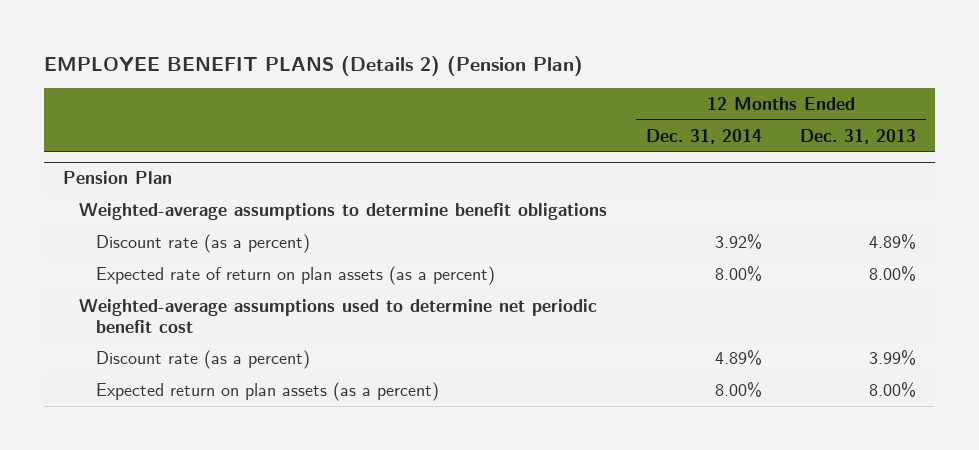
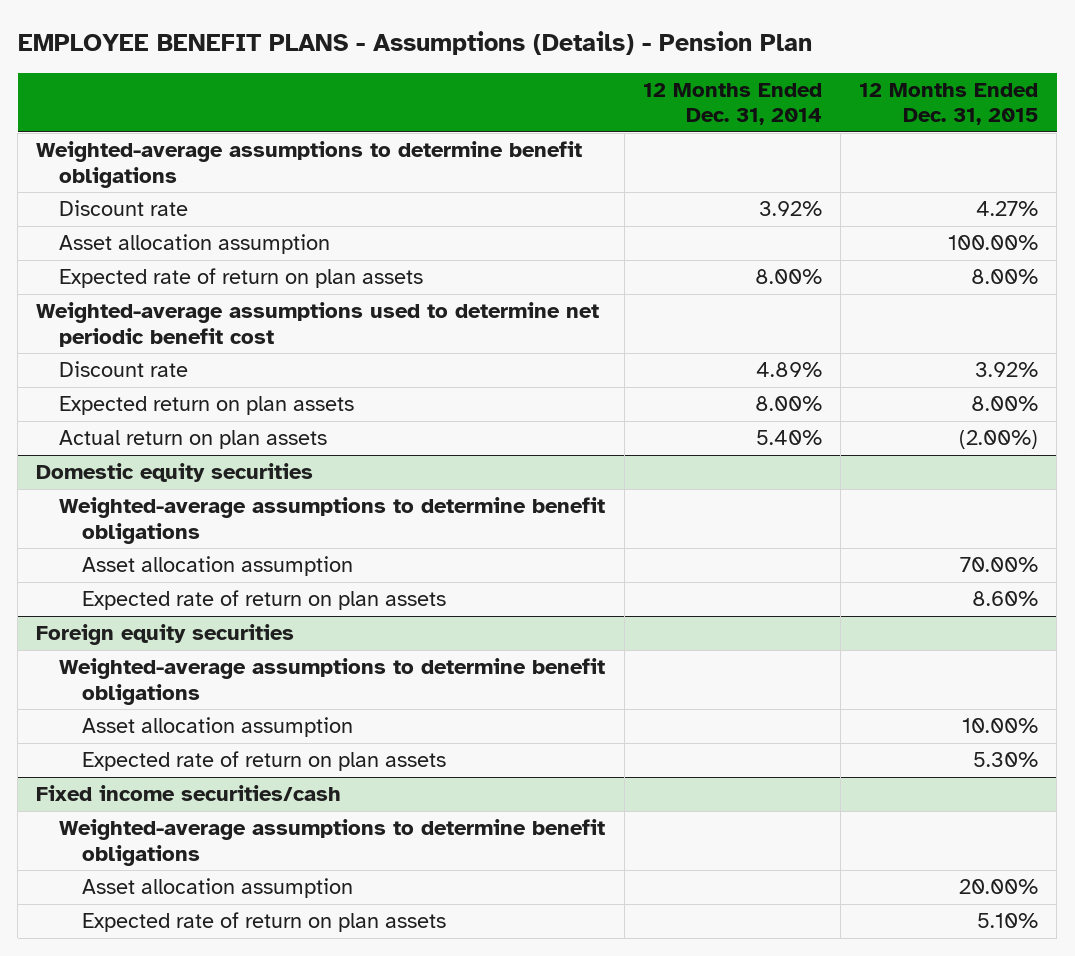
- EMPLOYEE BENEFIT PLANS (Details 2) (Pension Plan)
+ EMPLOYEE BENEFIT PLANS - Assumptions (Details) - Pension Plan
- | 12 Months Ended Dec. 31, 2014 | 12 Months Ended Dec. 31, 2013
+ | 12 Months Ended Dec. 31, 2014 | 12 Months Ended Dec. 31, 2015
- Pension Plan
- Weighted-average assumptions to determine benefit obligations
- Discount rate (as a percent) | 3.92% | 4.89%
- Expected rate of return on plan assets (as a percent) | 8.00% | 8.00%
- Weighted-average assumptions used to determine net periodic benefit cost
- Discount rate (as a percent) | 4.89% | 3.99%
- Expected return on plan assets (as a percent) | 8.00% | 8.00%
+ Weighted-average assumptions to determine benefit obligations
+ Discount rate | 3.92% | 4.27%
+ Asset allocation assumption | | 100.00%
+ Expected rate of return on plan assets | 8.00% | 8.00%
+ Weighted-average assumptions used to determine net periodic benefit cost
+ Discount rate | 4.89% | 3.92%
+ Expected return on plan assets | 8.00% | 8.00%
+ Actual return on plan assets | 5.40% | (2.00%)
+ Domestic equity securities
+ Weighted-average assumptions to determine benefit obligations
+ Asset allocation assumption | | 70.00%
+ Expected rate of return on plan assets | | 8.60%
+ Foreign equity securities
+ Weighted-average assumptions to determine benefit obligations
+ Asset allocation assumption | | 10.00%
+ Expected rate of return on plan assets | | 5.30%
+ Fixed income securities/cash
+ Weighted-average assumptions to determine benefit obligations
+ Asset allocation assumption | | 20.00%
+ Expected rate of return on plan assets | | 5.10%

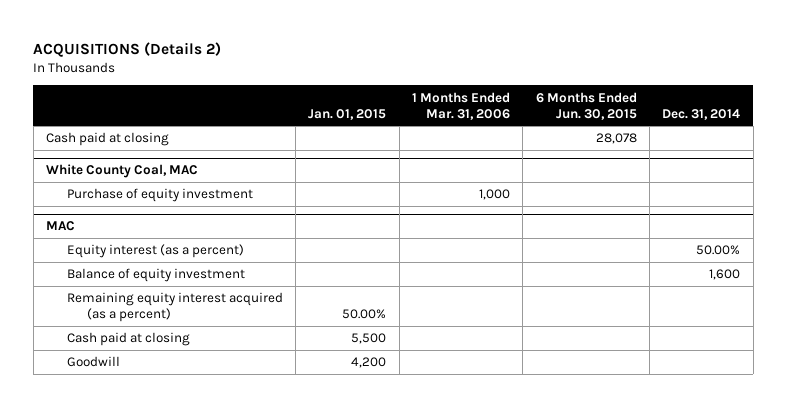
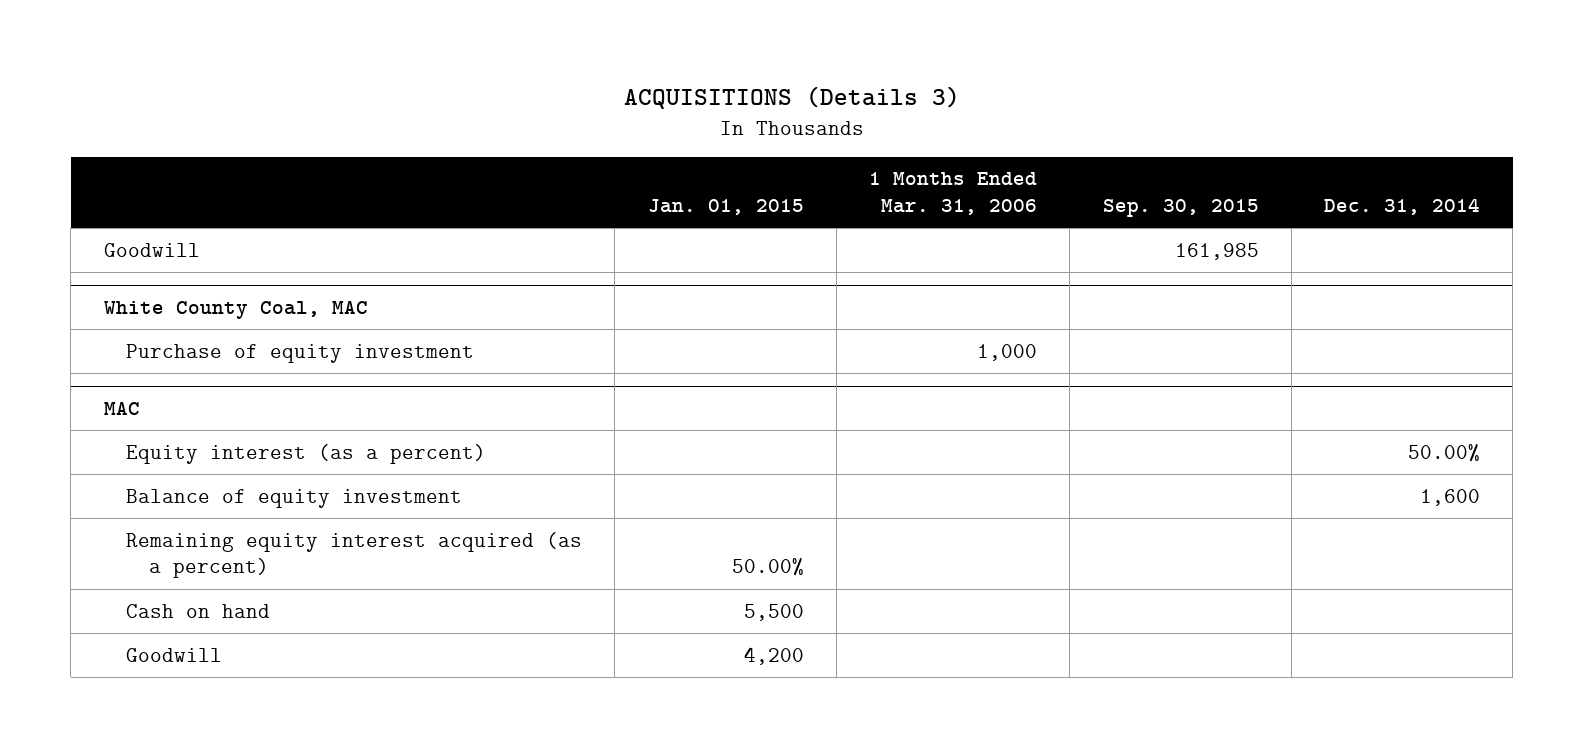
- ACQUISITIONS (Details 2)
+ ACQUISITIONS (Details 3)
- | Jan. 01, 2015 | 1 Months Ended Mar. 31, 2006 | 6 Months Ended Jun. 30, 2015 | Dec. 31, 2014
+ | Jan. 01, 2015 | 1 Months Ended Mar. 31, 2006 | Sep. 30, 2015 | Dec. 31, 2014
- Cash paid at closing | | | 28,078 |
+ Goodwill | | | 161,985 |
@ MAC
- Cash paid at closing | 5,500 | | |
+ Cash on hand | 5,500 | | |

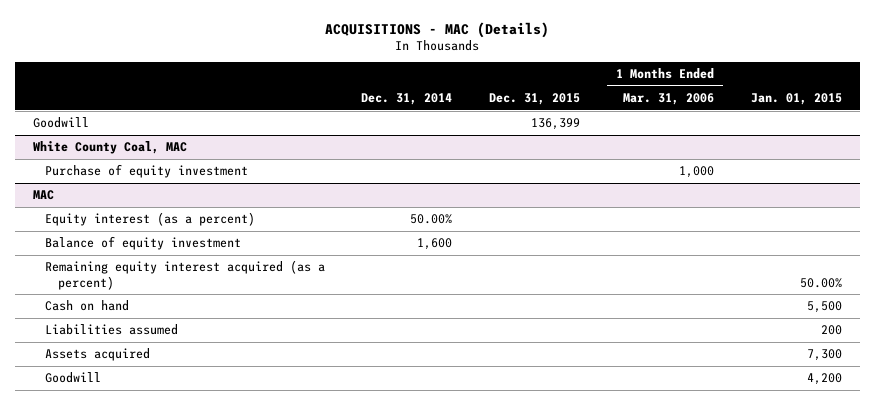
- ACQUISITIONS (Details 3)
+ ACQUISITIONS - MAC (Details)
- | Jan. 01, 2015 | 1 Months Ended Mar. 31, 2006 | Sep. 30, 2015 | Dec. 31, 2014
+ | Dec. 31, 2014 | Dec. 31, 2015 | 1 Months Ended Mar. 31, 2006 | Jan. 01, 2015
@ MAC
+ Liabilities assumed | | | | 200
+ Assets acquired | | | | 7,300

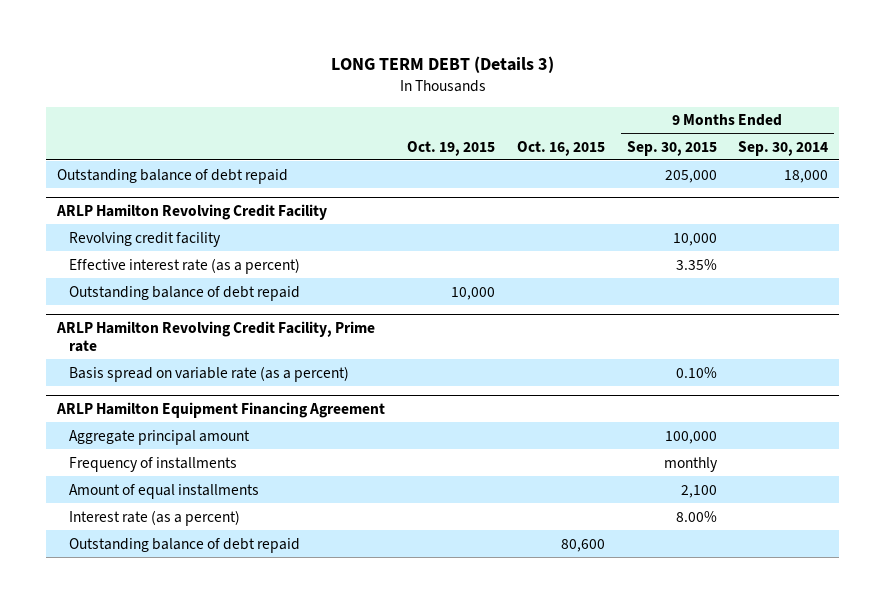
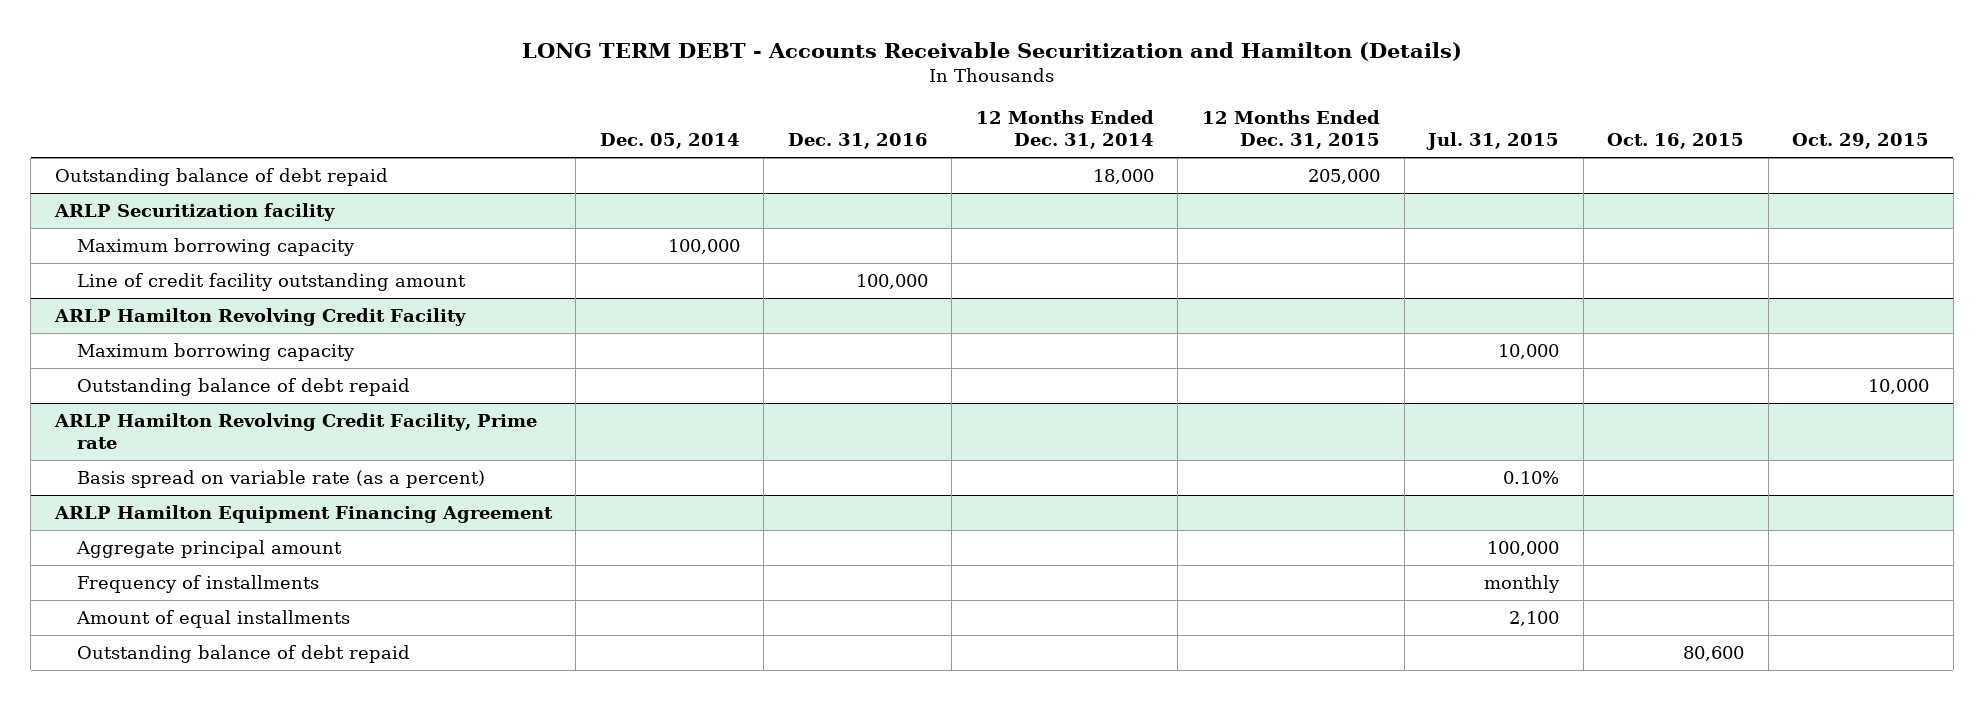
- LONG TERM DEBT (Details 3)
+ LONG TERM DEBT - Accounts Receivable Securitization and Hamilton (Details)
- | Oct. 19, 2015 | Oct. 16, 2015 | 9 Months Ended Sep. 30, 2015 | 9 Months Ended Sep. 30, 2014
+ | Dec. 05, 2014 | Dec. 31, 2016 | 12 Months Ended Dec. 31, 2014 | 12 Months Ended Dec. 31, 2015 | Jul. 31, 2015 | Oct. 16, 2015 | Oct. 29, 2015
+ ARLP Securitization facility
+ Maximum borrowing capacity | 100,000 | | | | | |
+ Line of credit facility outstanding amount | | 100,000 | | | | |
@ ARLP Hamilton Revolving Credit Facility
- Revolving credit facility | | | 10,000 |
- Effective interest rate (as a percent) | | | 3.35% |
+ Maximum borrowing capacity | | | | | 10,000 | |
@ ARLP Hamilton Equipment Financing Agreement
- Interest rate (as a percent) | | | 8.00% |

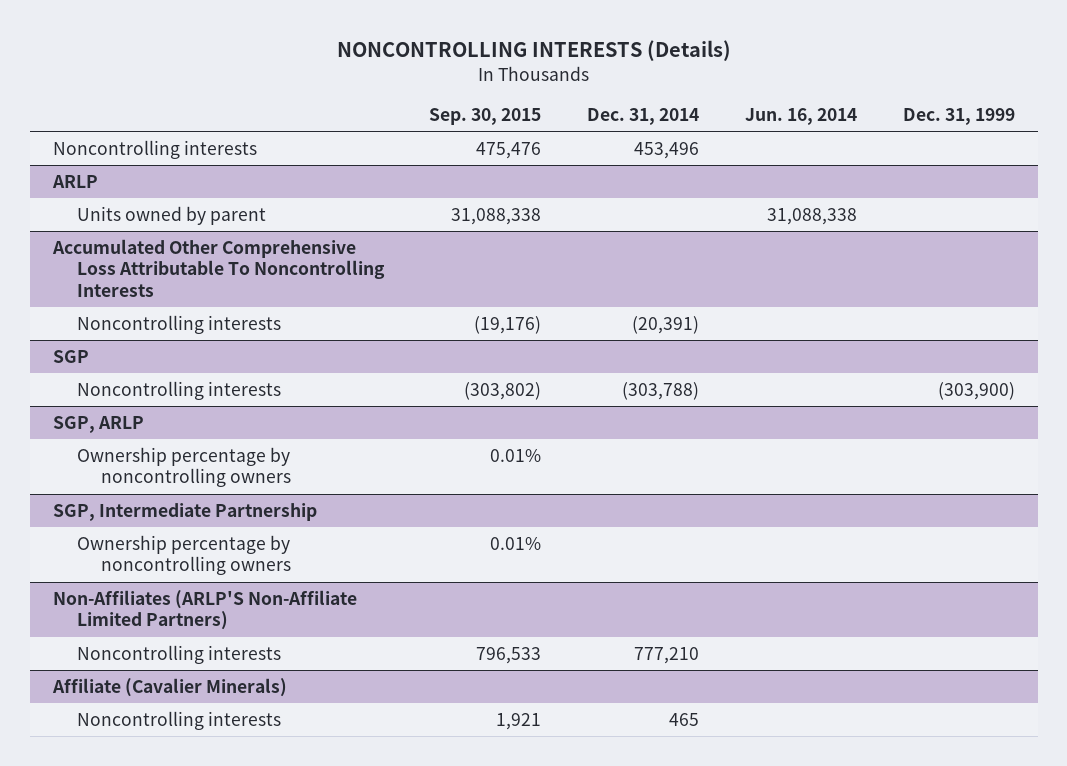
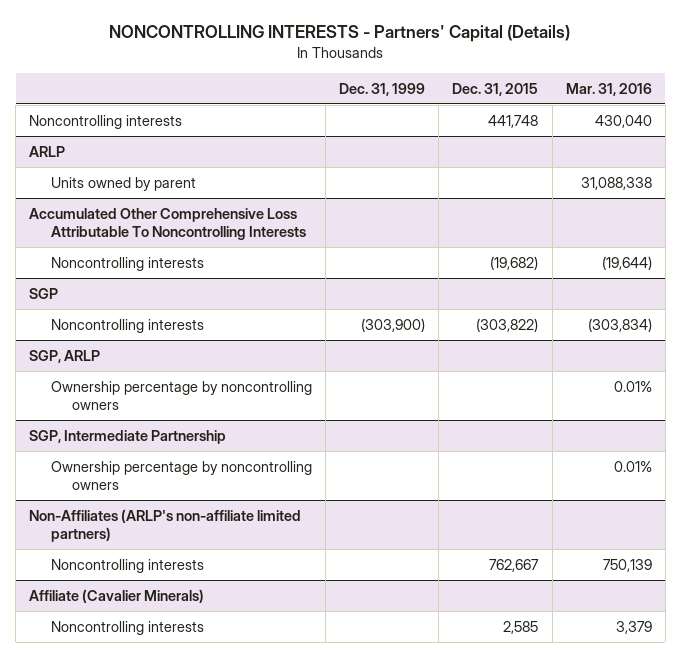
- NONCONTROLLING INTERESTS (Details)
+ NONCONTROLLING INTERESTS - Partners' Capital (Details)
- | Sep. 30, 2015 | Dec. 31, 2014 | Jun. 16, 2014 | Dec. 31, 1999
+ | Dec. 31, 1999 | Dec. 31, 2015 | Mar. 31, 2016
- Non-Affiliates (ARLP'S Non-Affiliate Limited Partners)
+ Non-Affiliates (ARLP's non-affiliate limited partners)

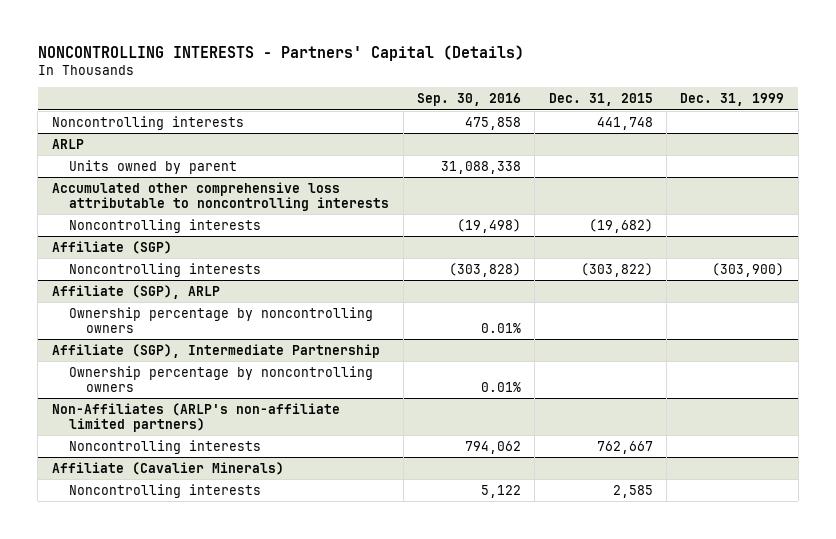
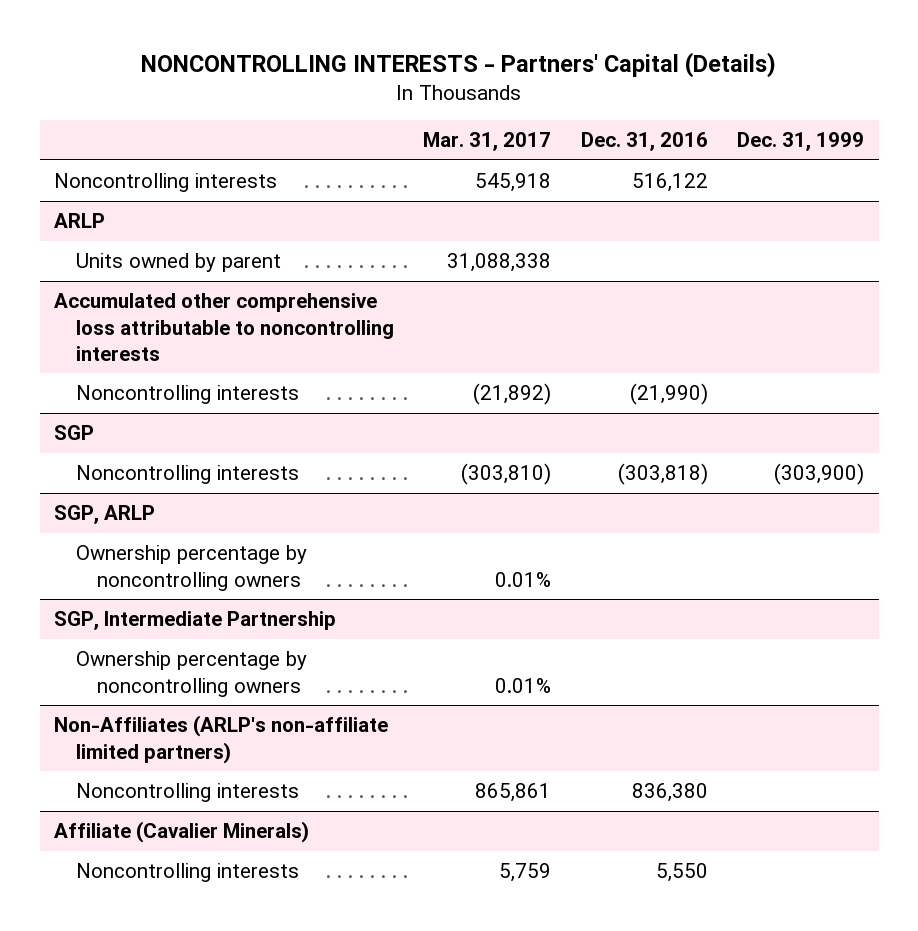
- | Sep. 30, 2016 | Dec. 31, 2015 | Dec. 31, 1999
+ | Mar. 31, 2017 | Dec. 31, 2016 | Dec. 31, 1999
- Affiliate (SGP)
+ SGP
- Affiliate (SGP), ARLP
+ SGP, ARLP
- Affiliate (SGP), Intermediate Partnership
+ SGP, Intermediate Partnership

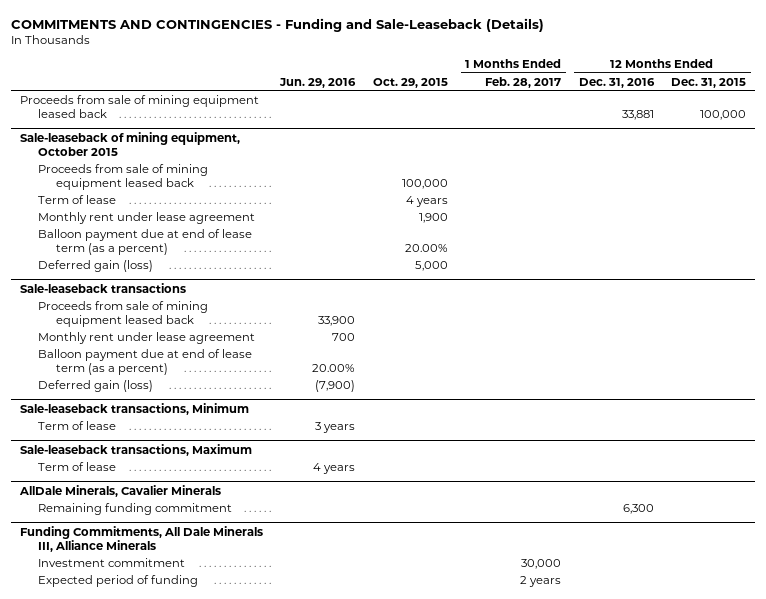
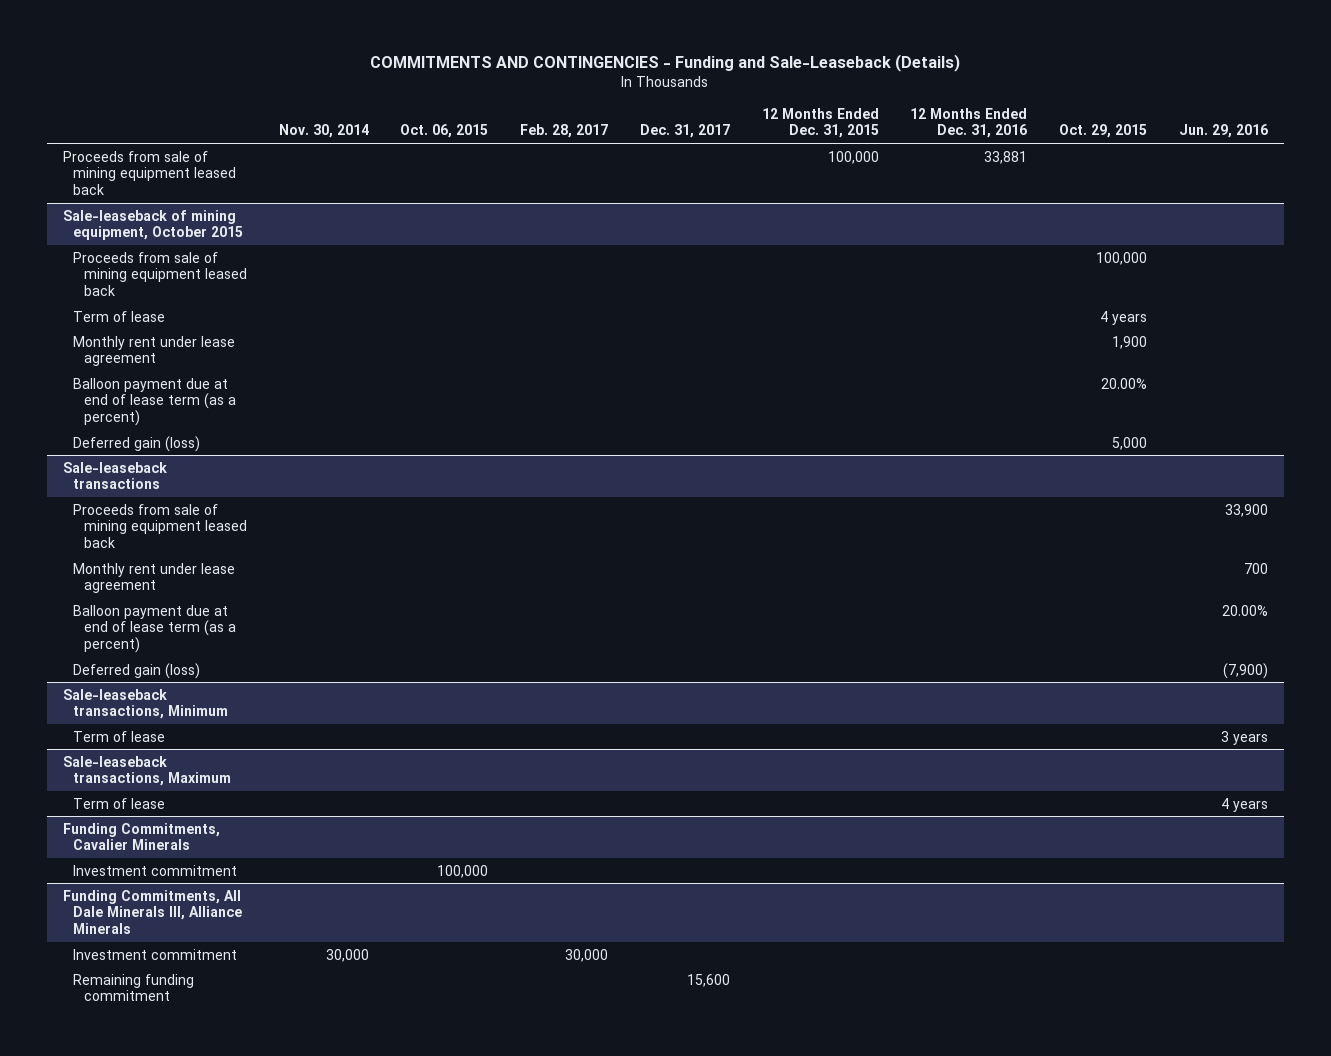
- | Jun. 29, 2016 | Oct. 29, 2015 | 1 Months Ended Feb. 28, 2017 | 12 Months Ended Dec. 31, 2016 | 12 Months Ended Dec. 31, 2015
+ | Nov. 30, 2014 | Oct. 06, 2015 | Feb. 28, 2017 | Dec. 31, 2017 | 12 Months Ended Dec. 31, 2015 | 12 Months Ended Dec. 31, 2016 | Oct. 29, 2015 | Jun. 29, 2016
- AllDale Minerals, Cavalier Minerals
- Remaining funding commitment | | | | 6,300 |
+ Funding Commitments, Cavalier Minerals
+ Investment commitment | | 100,000 | | | | | |
@ Funding Commitments, All Dale Minerals III, Alliance Minerals
- Expected period of funding | | | 2 years | |
+ Remaining funding commitment | | | | 15,600 | | | |

